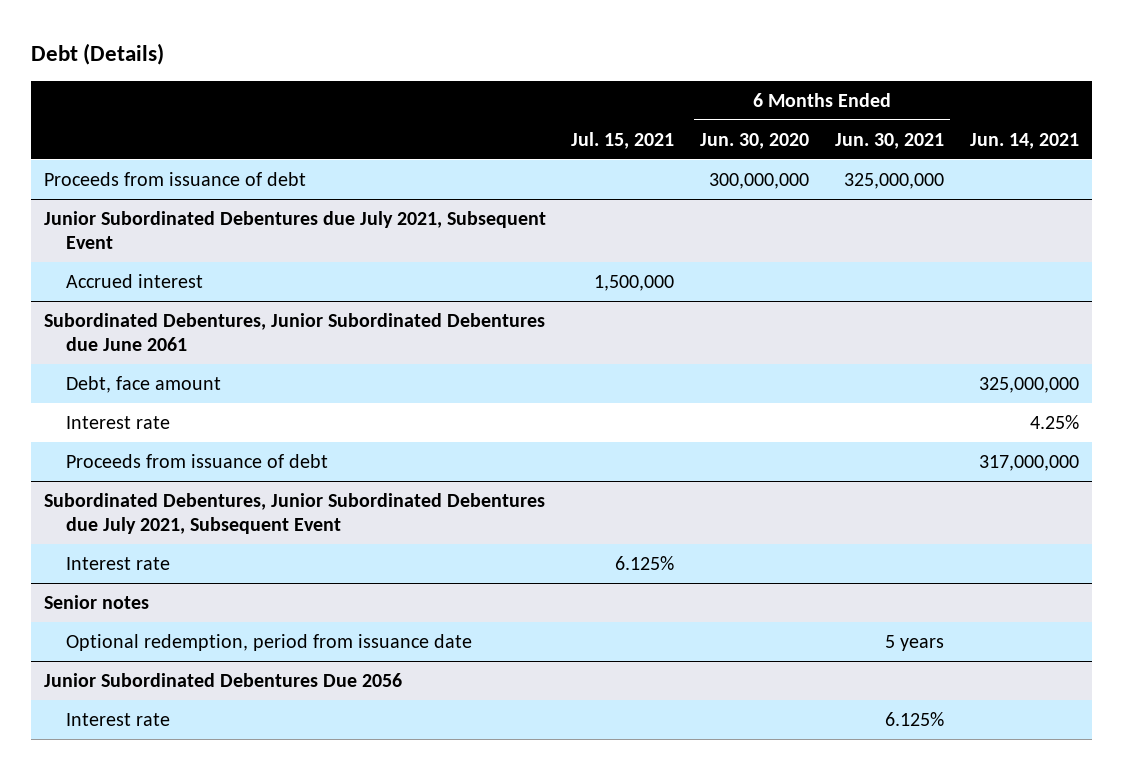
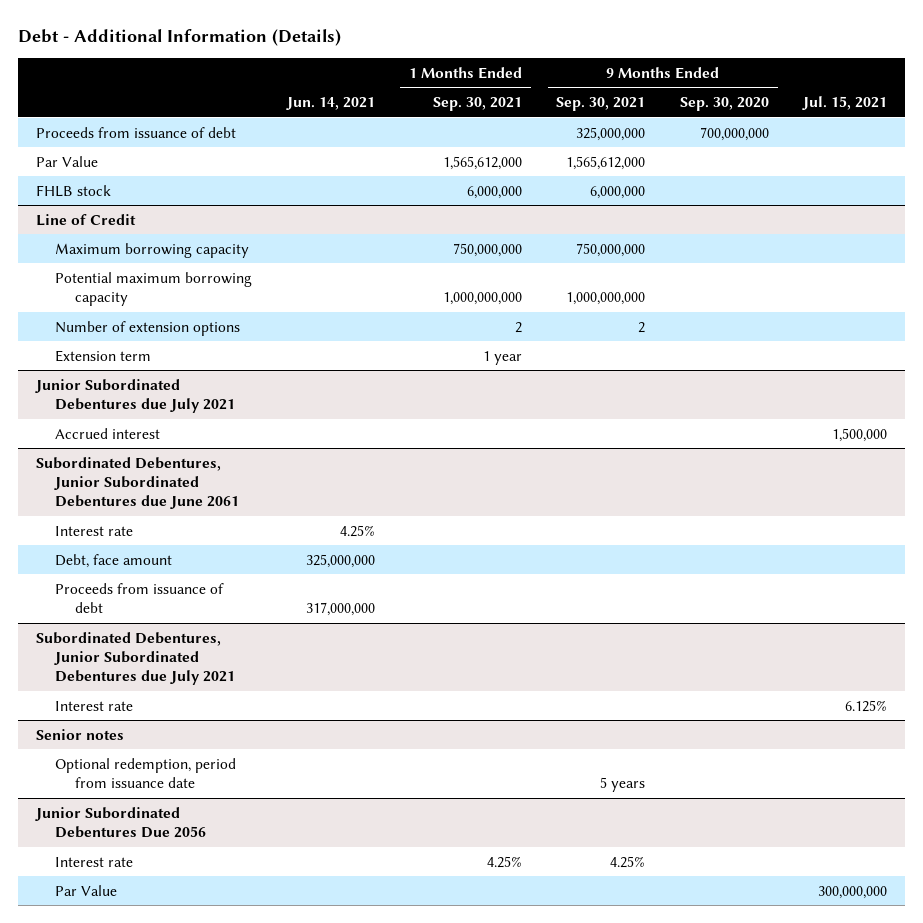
- Debt (Details)
+ Debt - Additional Information (Details)
- | Jul. 15, 2021 | 6 Months Ended Jun. 30, 2020 | 6 Months Ended Jun. 30, 2021 | Jun. 14, 2021
+ | Jun. 14, 2021 | 1 Months Ended Sep. 30, 2021 | 9 Months Ended Sep. 30, 2021 | 9 Months Ended Sep. 30, 2020 | Jul. 15, 2021
- Junior Subordinated Debentures due July 2021, Subsequent Event
+ Par Value | | 1,565,612,000 | 1,565,612,000 | |
+ FHLB stock | | 6,000,000 | 6,000,000 | |
+ Line of Credit
+ Maximum borrowing capacity | | 750,000,000 | 750,000,000 | |
+ Potential maximum borrowing capacity | | 1,000,000,000 | 1,000,000,000 | |
+ Number of extension options | | 2 | 2 | |
+ Extension term | | 1 year | | |
+ Junior Subordinated Debentures due July 2021
@ Subordinated Debentures, Junior Subordinated Debentures due June 2061
moved down: Debt, face amount | 325,000,000 | | | |
- Subordinated Debentures, Junior Subordinated Debentures due July 2021, Subsequent Event
+ Subordinated Debentures, Junior Subordinated Debentures due July 2021
@ Junior Subordinated Debentures Due 2056
+ Par Value | | | | | 300,000,000

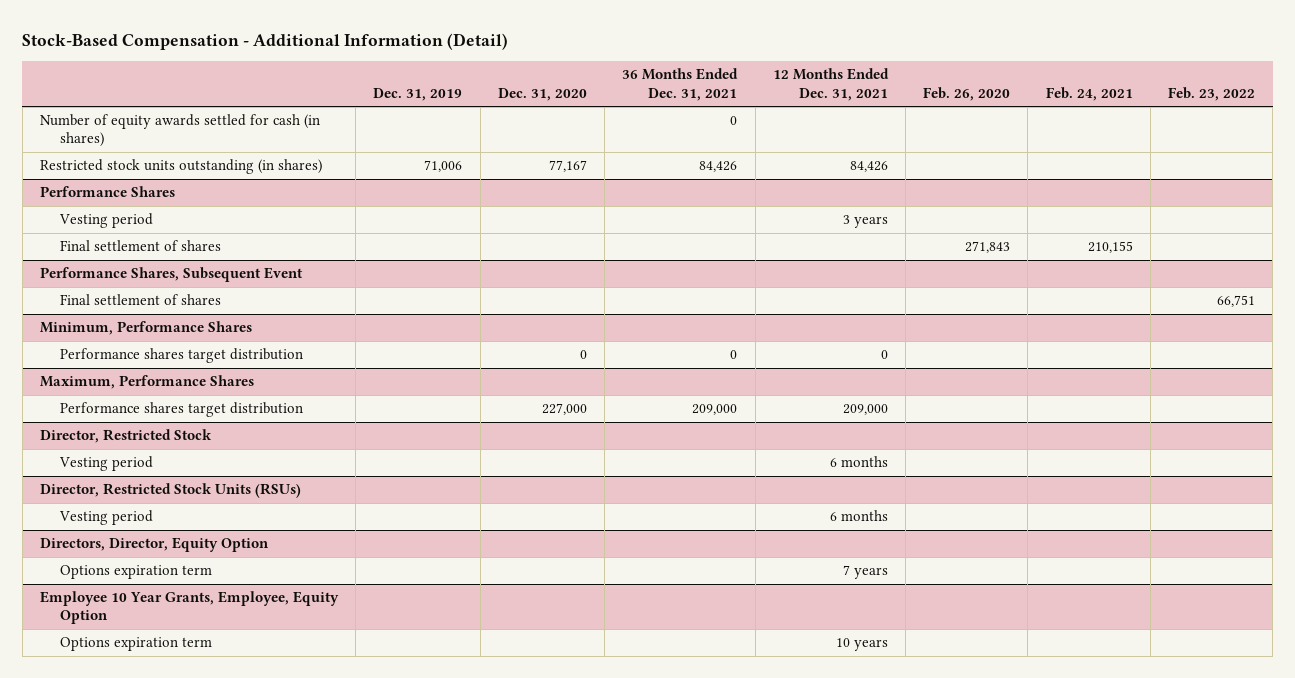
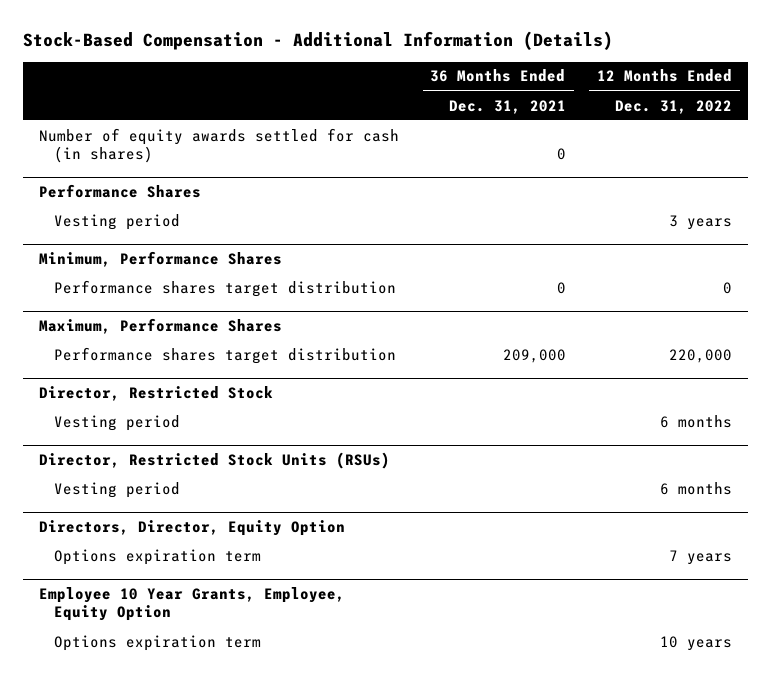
- Stock-Based Compensation - Additional Information (Detail)
+ Stock-Based Compensation - Additional Information (Details)
- | Dec. 31, 2019 | Dec. 31, 2020 | 36 Months Ended Dec. 31, 2021 | 12 Months Ended Dec. 31, 2021 | Feb. 26, 2020 | Feb. 24, 2021 | Feb. 23, 2022
+ | 36 Months Ended Dec. 31, 2021 | 12 Months Ended Dec. 31, 2022
- Restricted stock units outstanding (in shares) | 71,006 | 77,167 | 84,426 | 84,426 | | |
@ Performance Shares
- Final settlement of shares | | | | | 271,843 | 210,155 |
- Performance Shares, Subsequent Event
- Final settlement of shares | | | | | | | 66,751

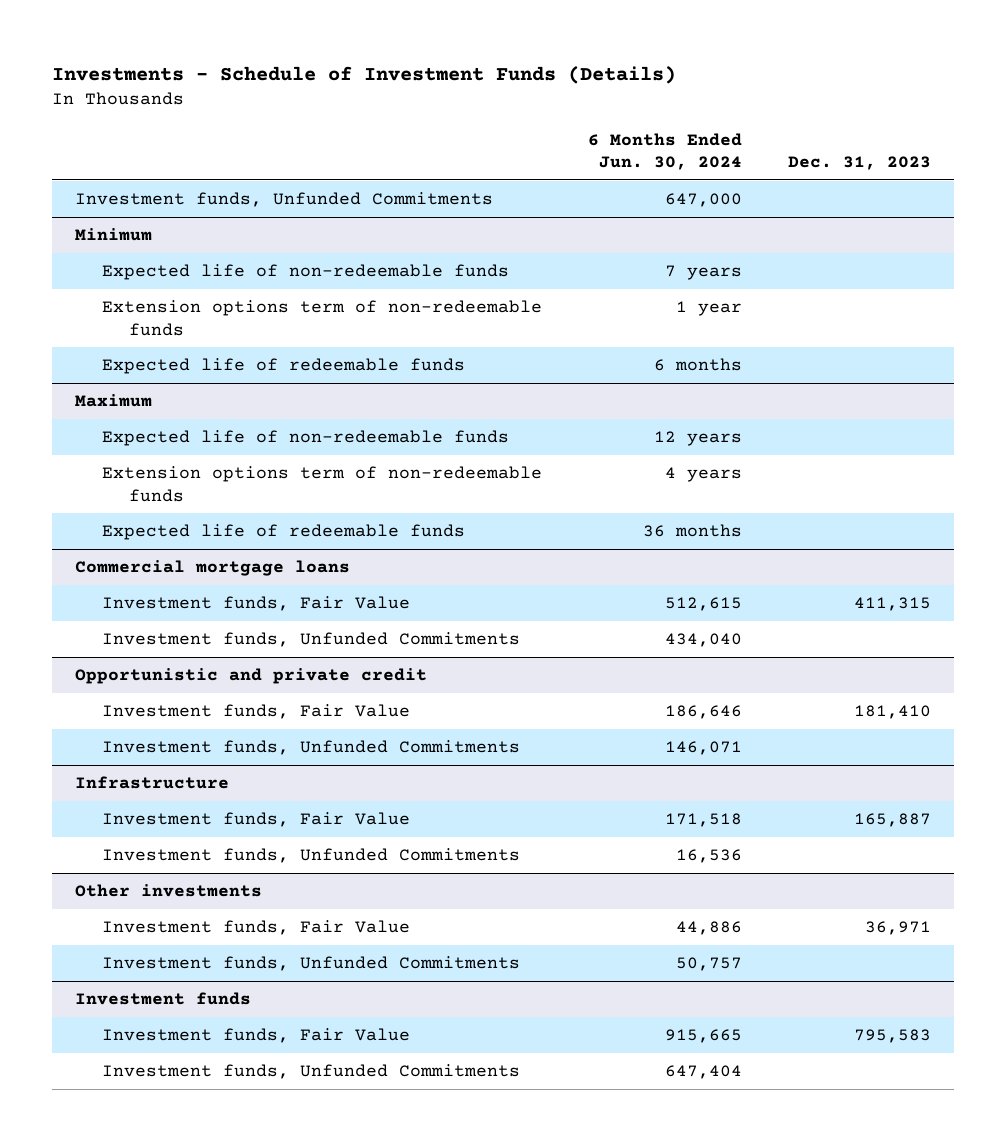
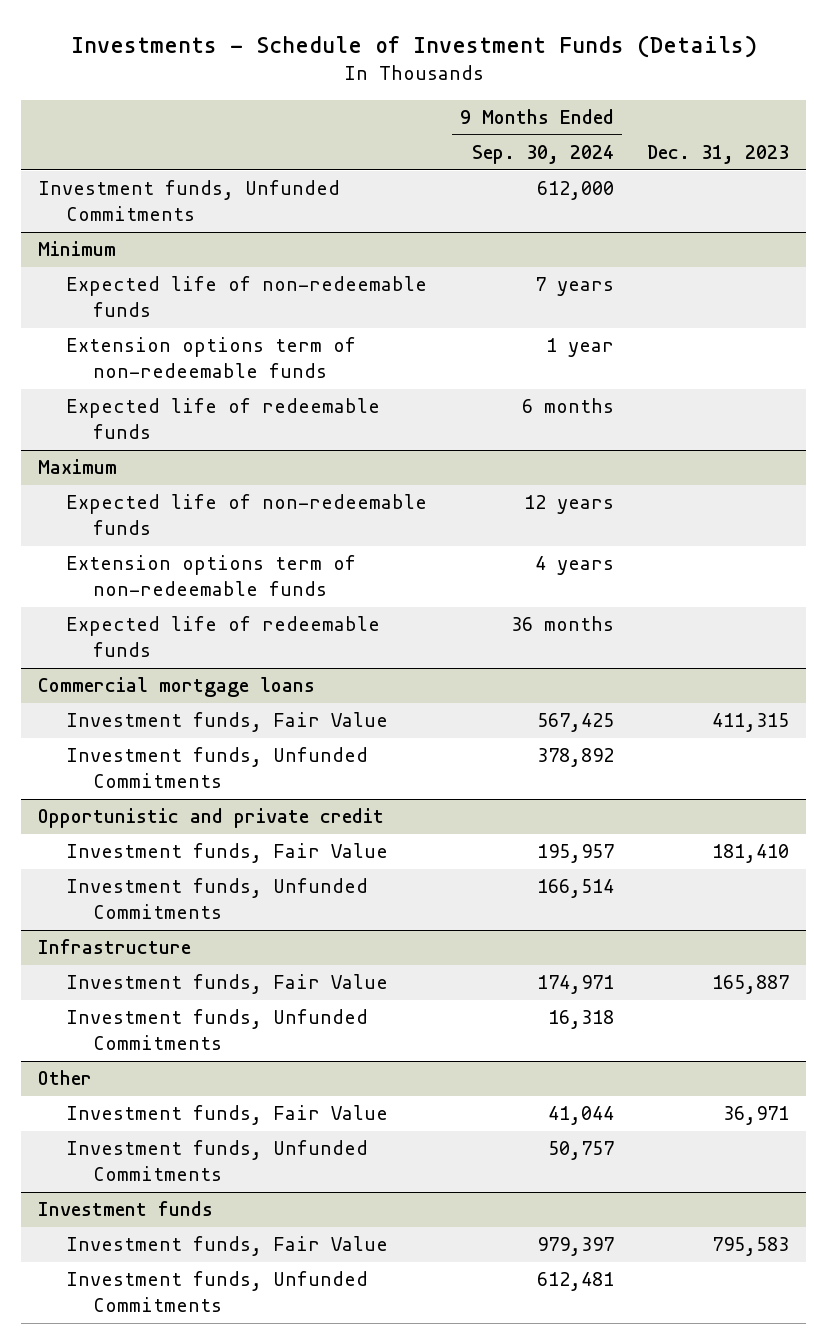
- | 6 Months Ended Jun. 30, 2024 | Dec. 31, 2023
+ | 9 Months Ended Sep. 30, 2024 | Dec. 31, 2023
- Other investments
+ Other

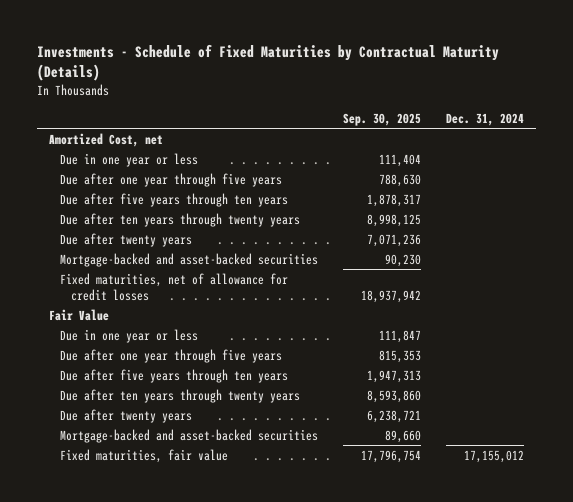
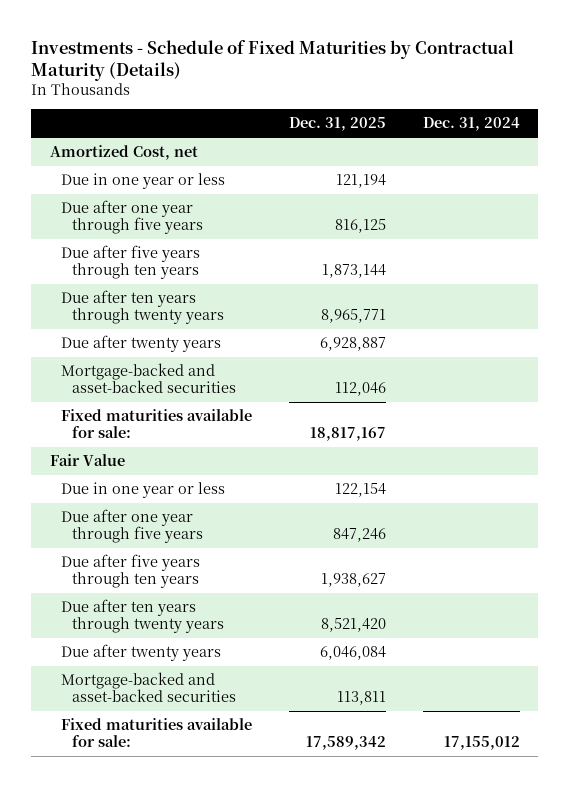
- | Sep. 30, 2025 | Dec. 31, 2024
+ | Dec. 31, 2025 | Dec. 31, 2024
- Fixed maturities, net of allowance for credit losses | 18,937,942 |
+ Fixed maturities available for sale: | 18,817,167 |
- Fixed maturities, fair value | 17,796,754 | 17,155,012
+ Fixed maturities available for sale: | 17,589,342 | 17,155,012

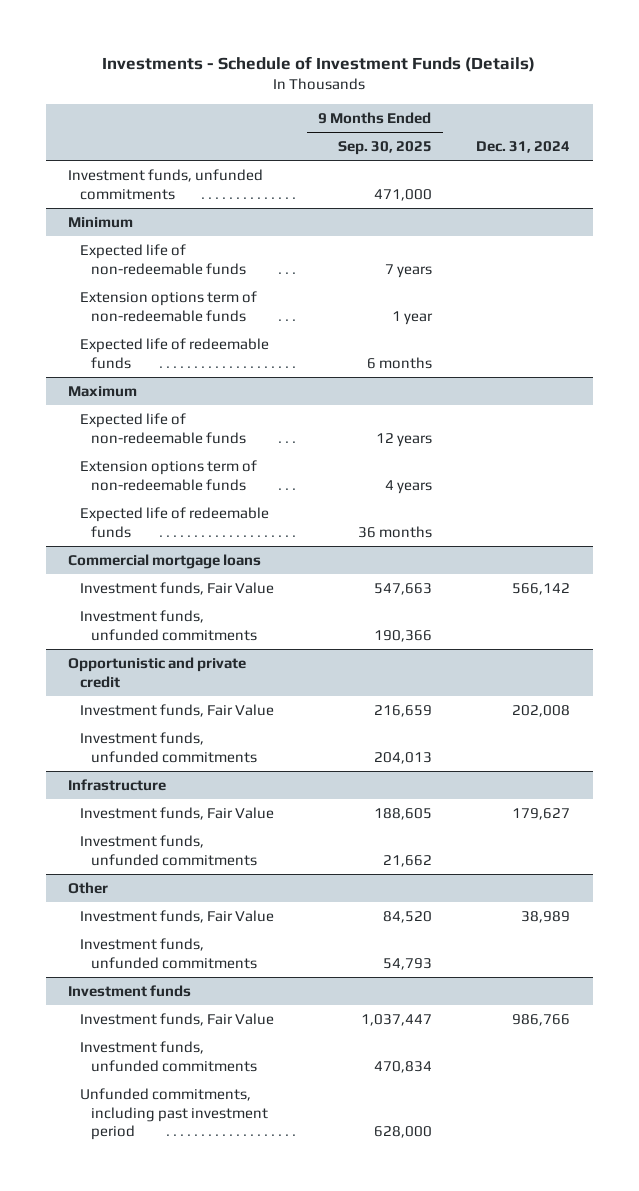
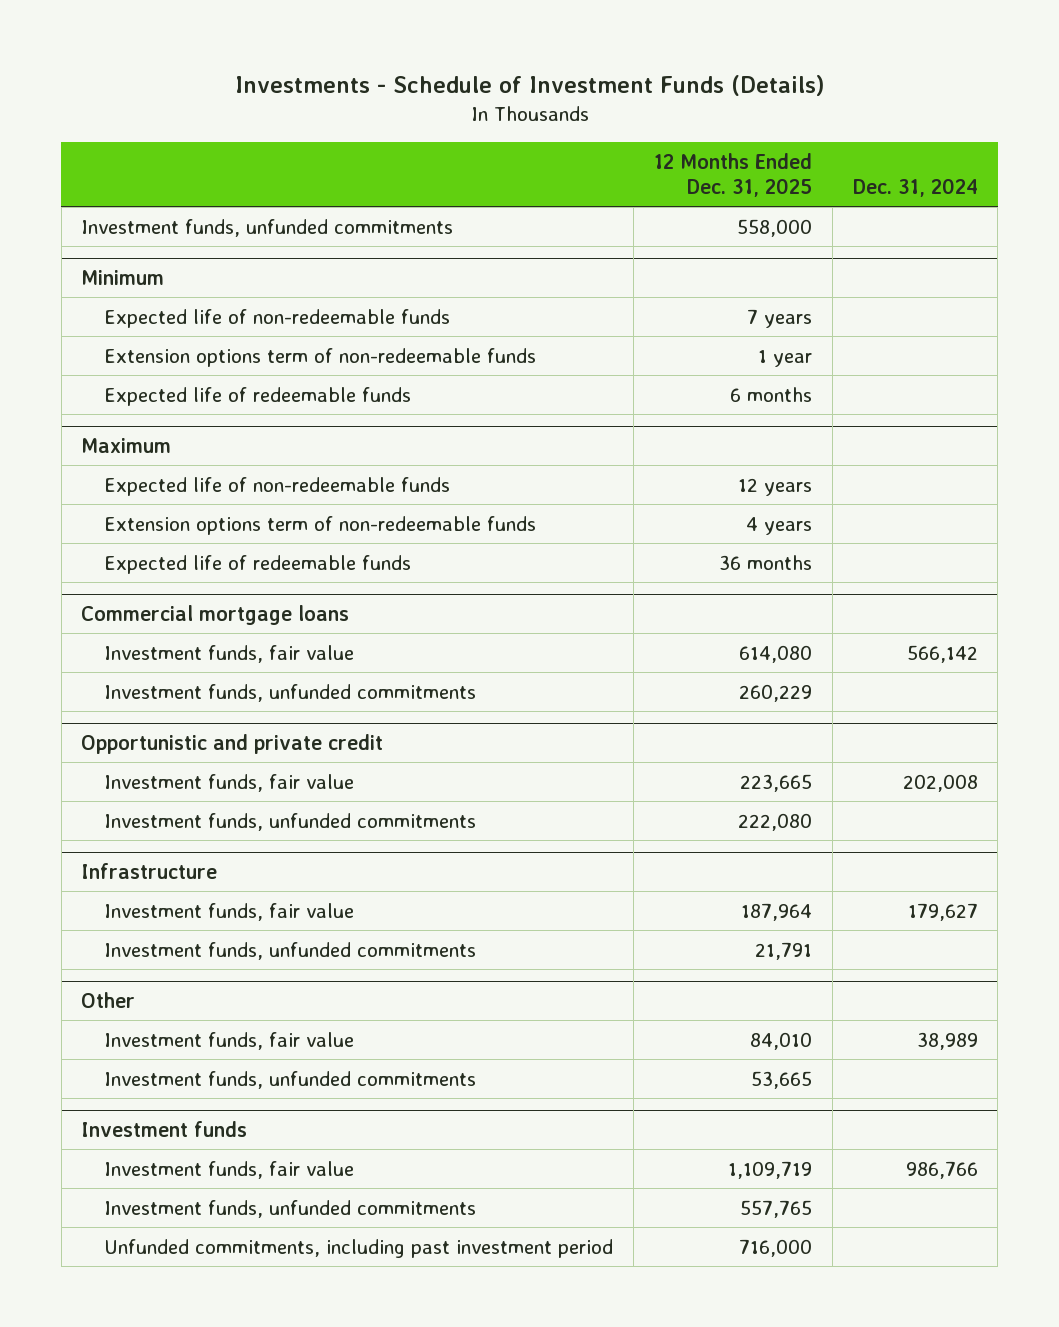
- | 9 Months Ended Sep. 30, 2025 | Dec. 31, 2024
+ | 12 Months Ended Dec. 31, 2025 | Dec. 31, 2024
@ Commercial mortgage loans
- Investment funds, Fair Value | 547,663 | 566,142
+ Investment funds, fair value | 614,080 | 566,142
@ Opportunistic and private credit
- Investment funds, Fair Value | 216,659 | 202,008
+ Investment funds, fair value | 223,665 | 202,008
@ Infrastructure
- Investment funds, Fair Value | 188,605 | 179,627
+ Investment funds, fair value | 187,964 | 179,627
@ Other
- Investment funds, Fair Value | 84,520 | 38,989
+ Investment funds, fair value | 84,010 | 38,989
@ Investment funds
- Investment funds, Fair Value | 1,037,447 | 986,766
+ Investment funds, fair value | 1,109,719 | 986,766

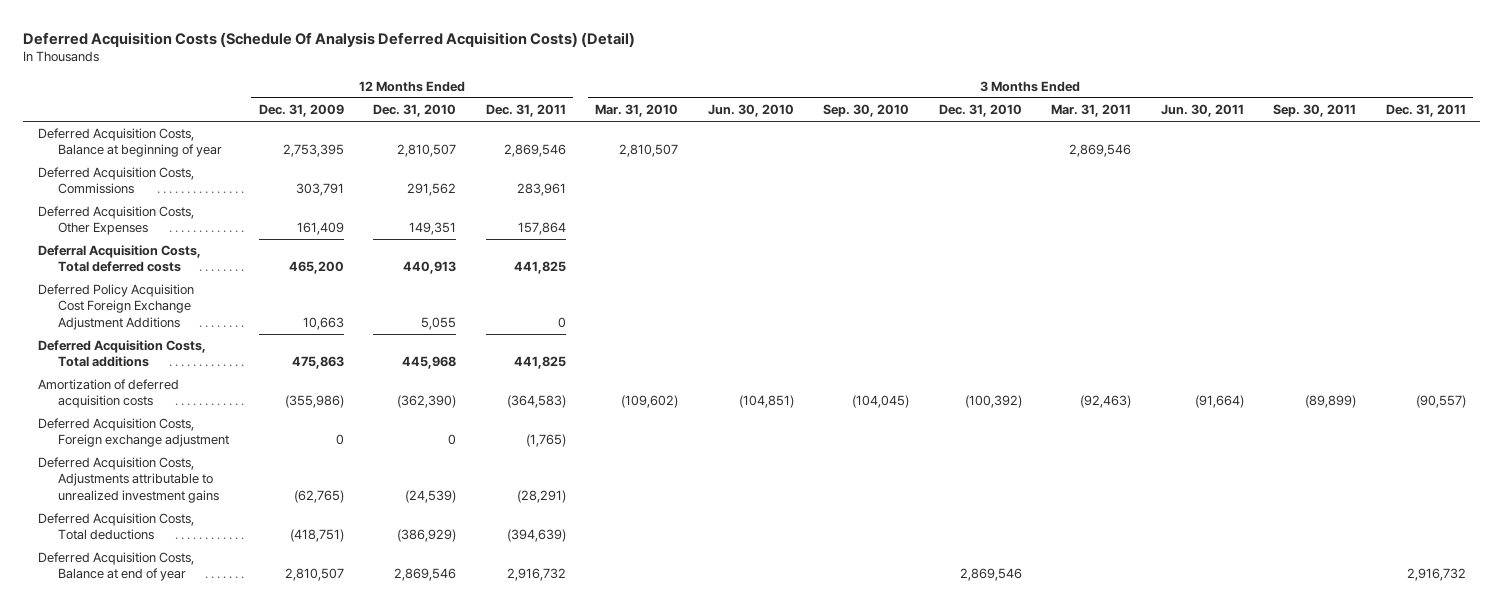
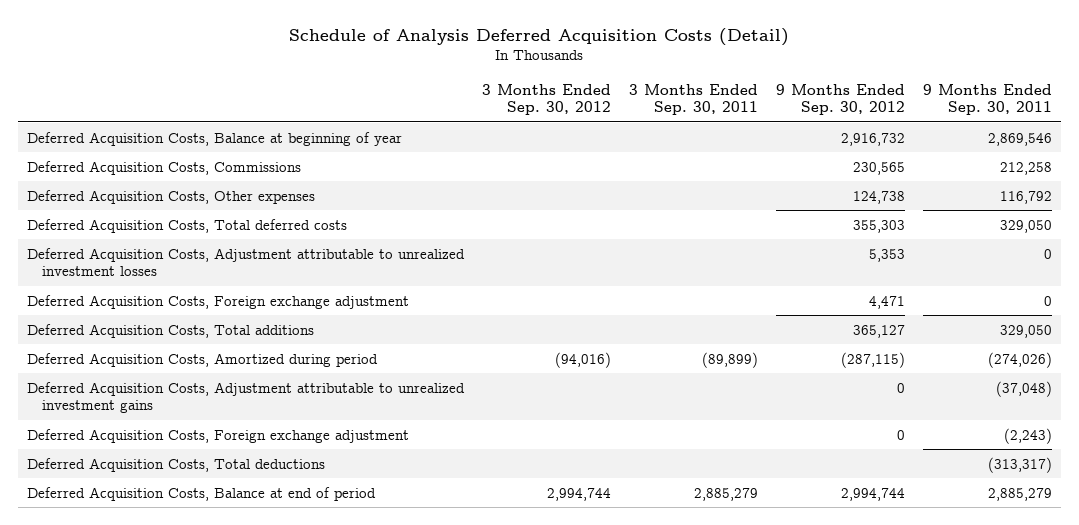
- Deferred Acquisition Costs (Schedule Of Analysis Deferred Acquisition Costs) (Detail)
+ Schedule of Analysis Deferred Acquisition Costs (Detail)
- | 12 Months Ended Dec. 31, 2009 | 12 Months Ended Dec. 31, 2010 | 12 Months Ended Dec. 31, 2011 | 3 Months Ended Mar. 31, 2010 | 3 Months Ended Jun. 30, 2010 | 3 Months Ended Sep. 30, 2010 | 3 Months Ended Dec. 31, 2010 | 3 Months Ended Mar. 31, 2011 | 3 Months Ended Jun. 30, 2011 | 3 Months Ended Sep. 30, 2011 | 3 Months Ended Dec. 31, 2011
+ | 3 Months Ended Sep. 30, 2012 | 3 Months Ended Sep. 30, 2011 | 9 Months Ended Sep. 30, 2012 | 9 Months Ended Sep. 30, 2011
- Deferred Acquisition Costs, Other Expenses | 161,409 | 149,351 | 157,864 | | | | | | | |
- Deferral Acquisition Costs, Total deferred costs | 465,200 | 440,913 | 441,825 | | | | | | | |
- Deferred Policy Acquisition Cost Foreign Exchange Adjustment Additions | 10,663 | 5,055 | 0 | | | | | | | |
+ Deferred Acquisition Costs, Other expenses | | | 124,738 | 116,792
+ Deferred Acquisition Costs, Total deferred costs | | | 355,303 | 329,050
+ Deferred Acquisition Costs, Adjustment attributable to unrealized investment losses | | | 5,353 | 0
+ Deferred Acquisition Costs, Foreign exchange adjustment | | | 4,471 | 0
- Amortization of deferred acquisition costs | (355,986) | (362,390) | (364,583) | (109,602) | (104,851) | (104,045) | (100,392) | (92,463) | (91,664) | (89,899) | (90,557)
+ Deferred Acquisition Costs, Amortized during period | (94,016) | (89,899) | (287,115) | (274,026)
+ Deferred Acquisition Costs, Adjustment attributable to unrealized investment gains | | | 0 | (37,048)
- Deferred Acquisition Costs, Adjustments attributable to unrealized investment gains | (62,765) | (24,539) | (28,291) | | | | | | | |
- Deferred Acquisition Costs, Balance at end of year | 2,810,507 | 2,869,546 | 2,916,732 | | | | 2,869,546 | | | | 2,916,732
+ Deferred Acquisition Costs, Balance at end of period | 2,994,744 | 2,885,279 | 2,994,744 | 2,885,279

